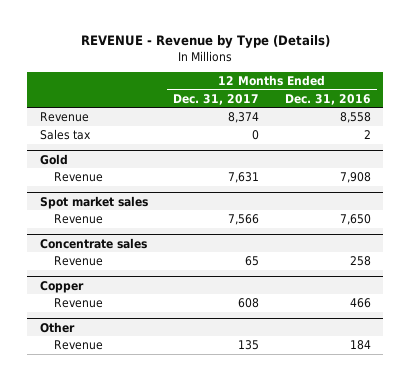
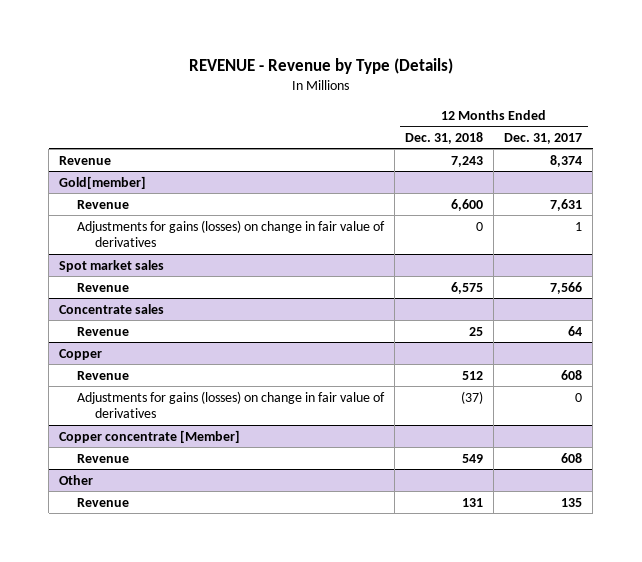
- | 12 Months Ended Dec. 31, 2017 | 12 Months Ended Dec. 31, 2016
+ | 12 Months Ended Dec. 31, 2018 | 12 Months Ended Dec. 31, 2017
- Sales tax | 0 | 2
- Gold
+ Gold[member]
+ Adjustments for gains (losses) on change in fair value of derivatives | 0 | 1
@ Concentrate sales
- Revenue | 65 | 258
+ Revenue | 25 | 64
@ Copper
+ Adjustments for gains (losses) on change in fair value of derivatives | (37) | 0
+ Copper concentrate [Member]
+ Revenue | 549 | 608

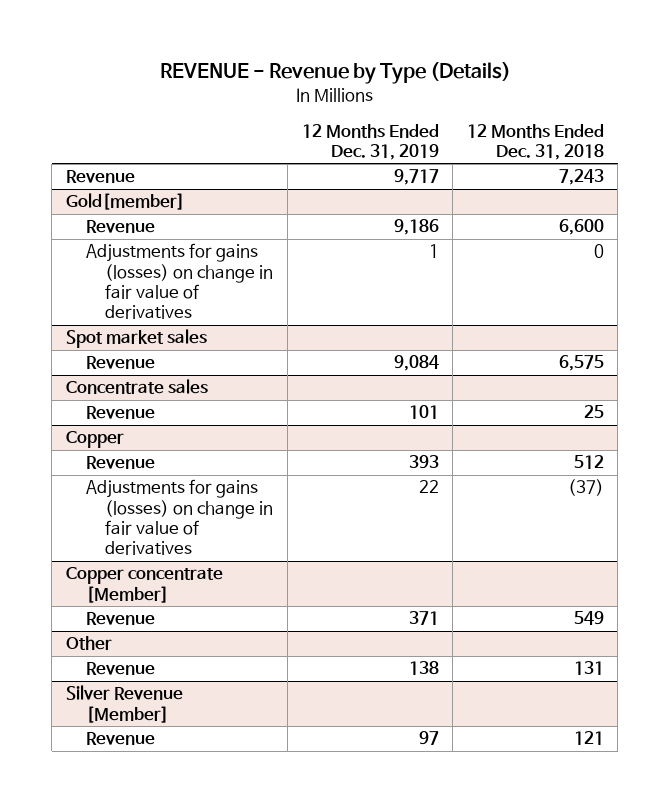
- | 12 Months Ended Dec. 31, 2018 | 12 Months Ended Dec. 31, 2017
+ | 12 Months Ended Dec. 31, 2019 | 12 Months Ended Dec. 31, 2018
+ Silver Revenue [Member]
+ Revenue | 97 | 121

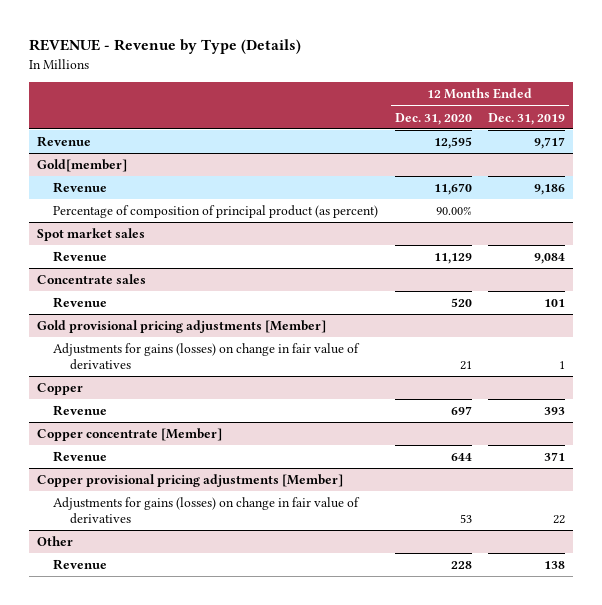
- | 12 Months Ended Dec. 31, 2019 | 12 Months Ended Dec. 31, 2018
+ | 12 Months Ended Dec. 31, 2020 | 12 Months Ended Dec. 31, 2019
@ Gold[member]
- Adjustments for gains (losses) on change in fair value of derivatives | 1 | 0
+ Percentage of composition of principal product (as percent) | 90.00% |
+ Gold provisional pricing adjustments [Member]
+ Adjustments for gains (losses) on change in fair value of derivatives | 21 | 1
@ Copper
- Adjustments for gains (losses) on change in fair value of derivatives | 22 | (37)
+ Copper provisional pricing adjustments [Member]
+ Adjustments for gains (losses) on change in fair value of derivatives | 53 | 22
- Silver Revenue [Member]
- Revenue | 97 | 121

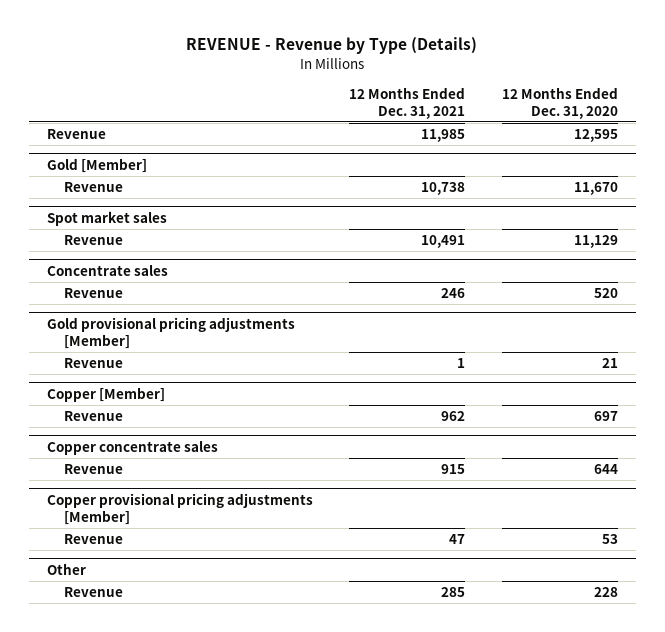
- | 12 Months Ended Dec. 31, 2020 | 12 Months Ended Dec. 31, 2019
+ | 12 Months Ended Dec. 31, 2021 | 12 Months Ended Dec. 31, 2020
- Gold[member]
+ Gold [Member]
- Percentage of composition of principal product (as percent) | 90.00% |
@ Gold provisional pricing adjustments [Member]
- Adjustments for gains (losses) on change in fair value of derivatives | 21 | 1
- Copper
@ Gold provisional pricing adjustments [Member]
+ Revenue | 1 | 21
+ Copper [Member]
- Copper concentrate [Member]
+ Copper concentrate sales
@ Copper provisional pricing adjustments [Member]
- Adjustments for gains (losses) on change in fair value of derivatives | 53 | 22
+ Revenue | 47 | 53

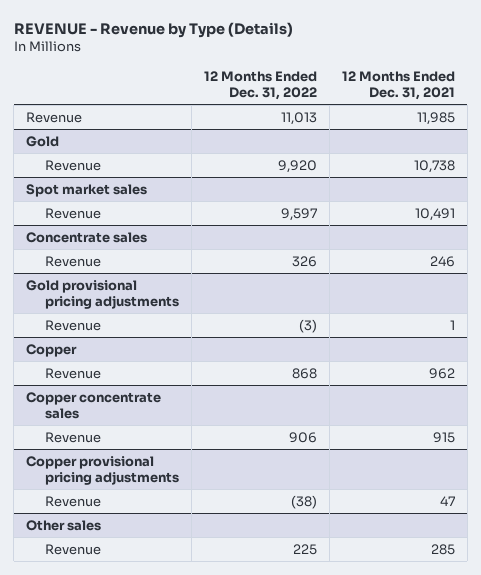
- | 12 Months Ended Dec. 31, 2021 | 12 Months Ended Dec. 31, 2020
+ | 12 Months Ended Dec. 31, 2022 | 12 Months Ended Dec. 31, 2021
- Gold [Member]
+ Gold
- Gold provisional pricing adjustments [Member]
+ Gold provisional pricing adjustments
- Copper [Member]
+ Copper
- Copper provisional pricing adjustments [Member]
+ Copper provisional pricing adjustments
- Other
+ Other sales

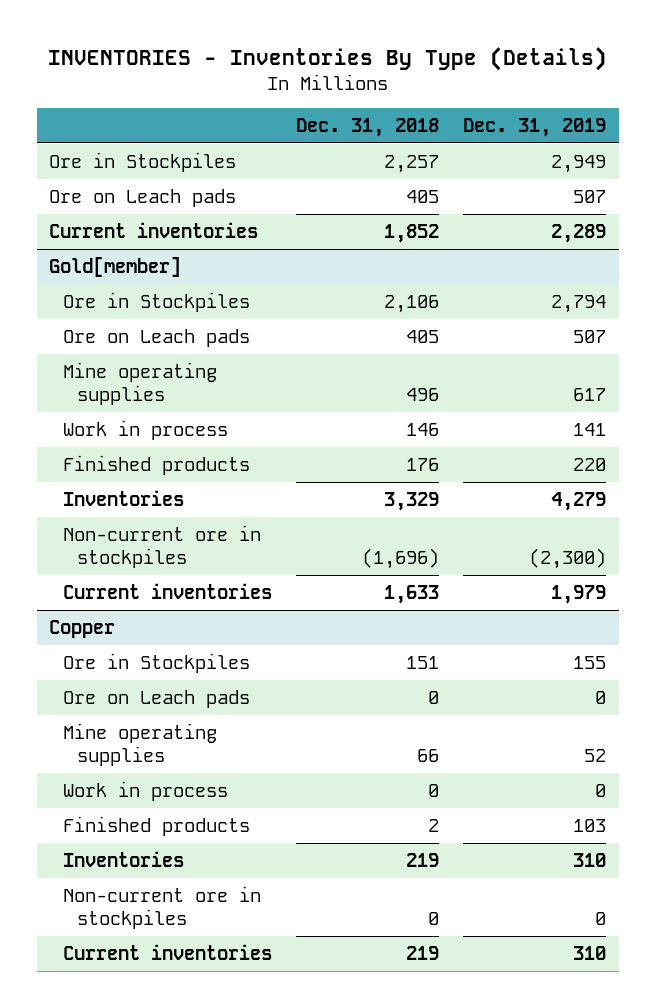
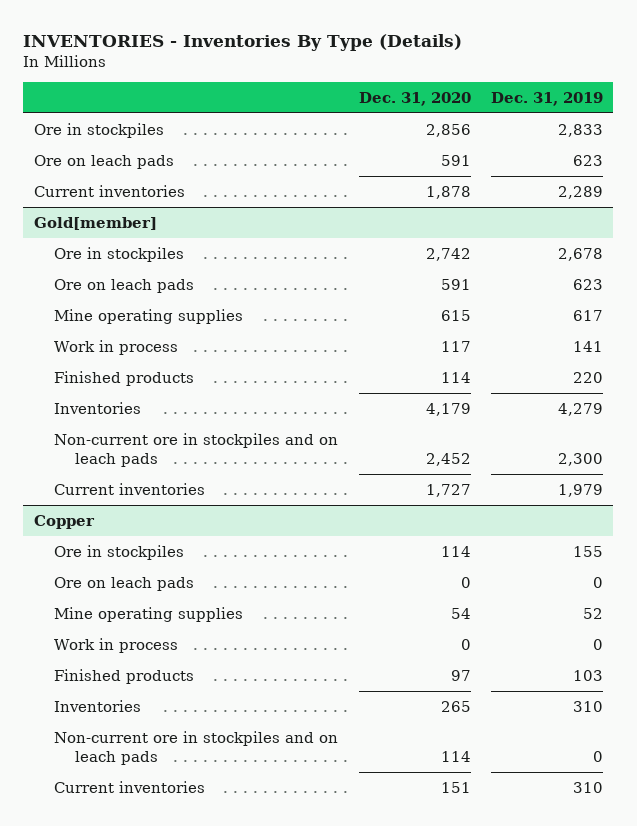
- | Dec. 31, 2018 | Dec. 31, 2019
+ | Dec. 31, 2020 | Dec. 31, 2019
- Ore in Stockpiles | 2,257 | 2,949
- Ore on Leach pads | 405 | 507
+ Ore in stockpiles | 2,856 | 2,833
+ Ore on leach pads | 591 | 623
@ Gold[member]
- Ore in Stockpiles | 2,106 | 2,794
- Ore on Leach pads | 405 | 507
+ Ore in stockpiles | 2,742 | 2,678
+ Ore on leach pads | 591 | 623
- Non-current ore in stockpiles | (1,696) | (2,300)
+ Non-current ore in stockpiles and on leach pads | 2,452 | 2,300
@ Copper
- Ore in Stockpiles | 151 | 155
- Ore on Leach pads | 0 | 0
+ Ore in stockpiles | 114 | 155
+ Ore on leach pads | 0 | 0
- Non-current ore in stockpiles | 0 | 0
+ Non-current ore in stockpiles and on leach pads | 114 | 0

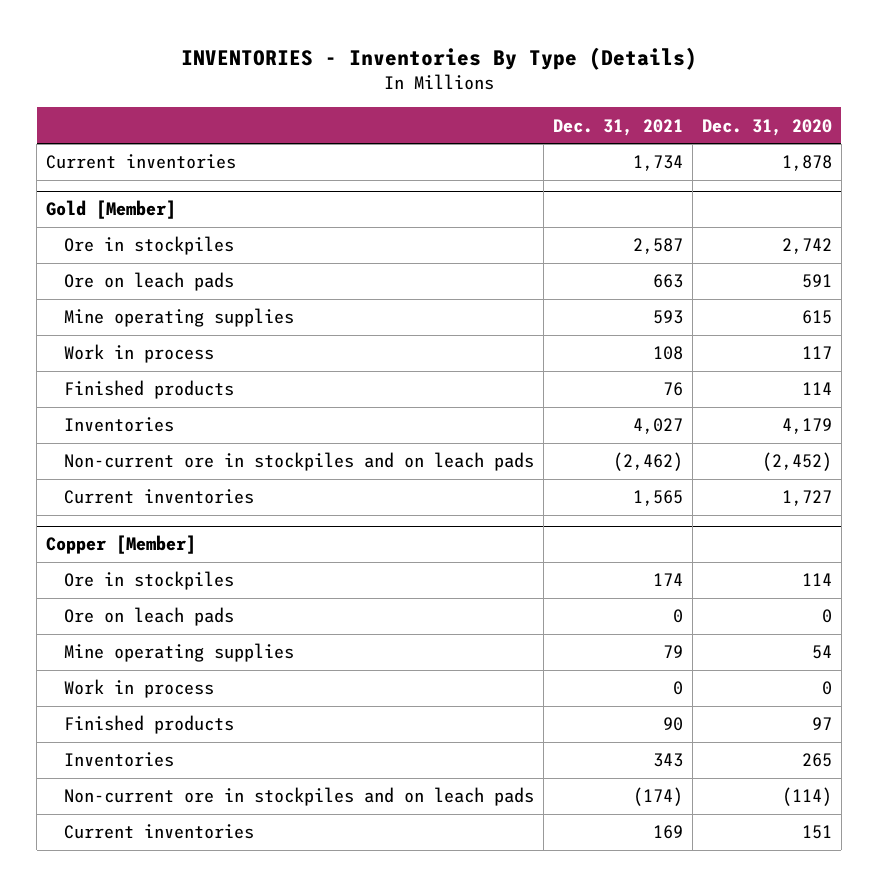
- | Dec. 31, 2020 | Dec. 31, 2019
+ | Dec. 31, 2021 | Dec. 31, 2020
- Ore in stockpiles | 2,856 | 2,833
- Ore on leach pads | 591 | 623
- Gold[member]
+ Gold [Member]
- Non-current ore in stockpiles and on leach pads | 2,452 | 2,300
+ Non-current ore in stockpiles and on leach pads | (2,462) | (2,452)
- Copper
+ Copper [Member]
- Non-current ore in stockpiles and on leach pads | 114 | 0
+ Non-current ore in stockpiles and on leach pads | (174) | (114)

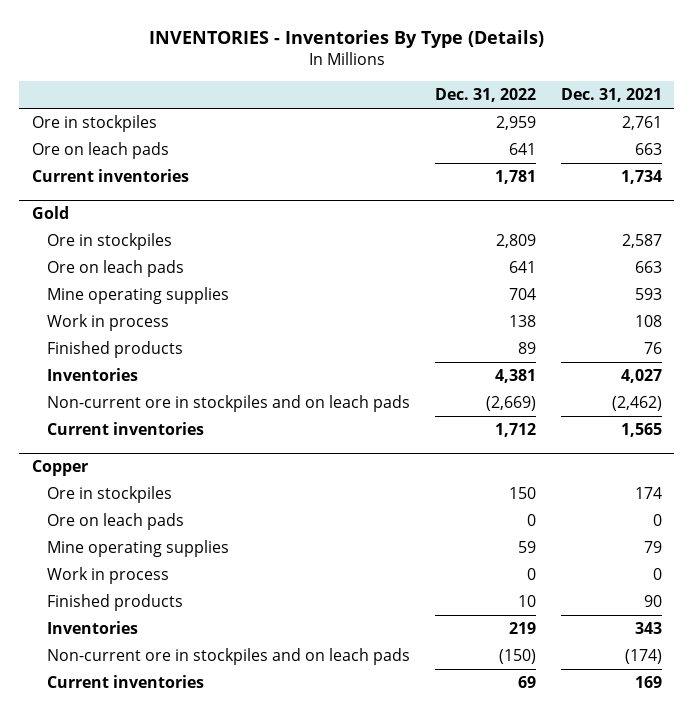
- | Dec. 31, 2021 | Dec. 31, 2020
+ | Dec. 31, 2022 | Dec. 31, 2021
+ Ore in stockpiles | 2,959 | 2,761
+ Ore on leach pads | 641 | 663
- Gold [Member]
+ Gold
- Copper [Member]
+ Copper

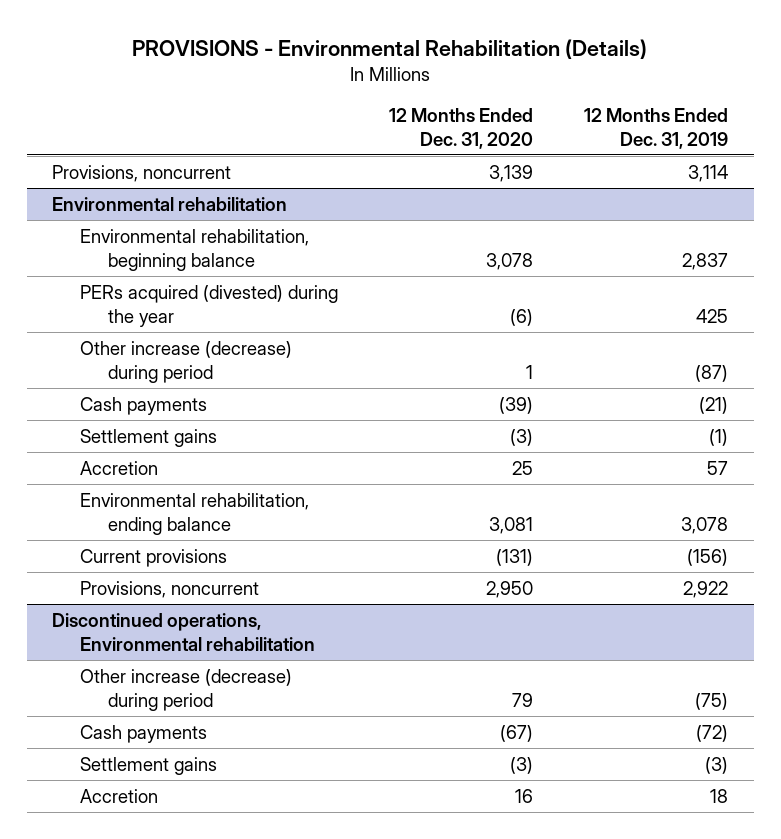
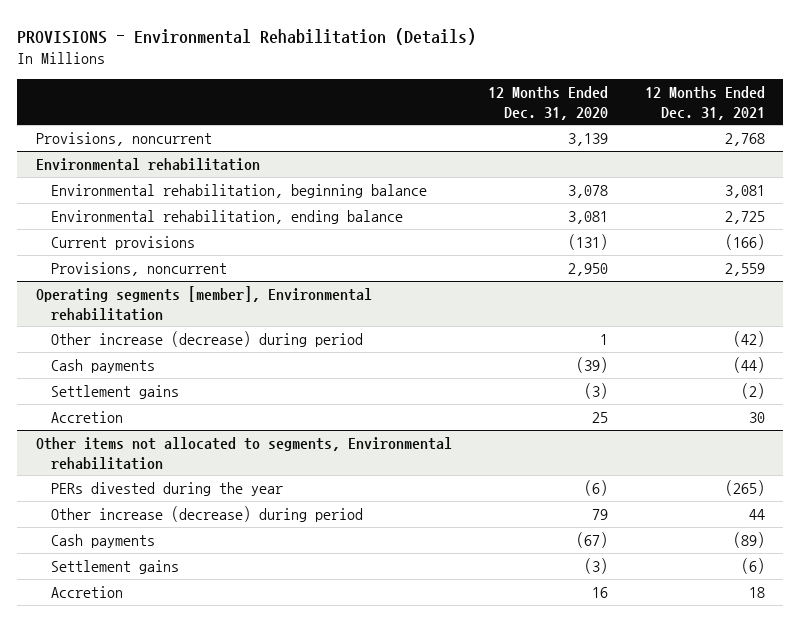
- | 12 Months Ended Dec. 31, 2020 | 12 Months Ended Dec. 31, 2019
+ | 12 Months Ended Dec. 31, 2020 | 12 Months Ended Dec. 31, 2021
@ Environmental rehabilitation
- PERs acquired (divested) during the year | (6) | 425
moved up: Environmental rehabilitation, ending balance | 3,081 | 2,725
moved up: Current provisions | (131) | (166)
moved up: Provisions, noncurrent | 2,950 | 2,559
+ Operating segments [member], Environmental rehabilitation
- Discontinued operations, Environmental rehabilitation
+ Other items not allocated to segments, Environmental rehabilitation
+ PERs divested during the year | (6) | (265)

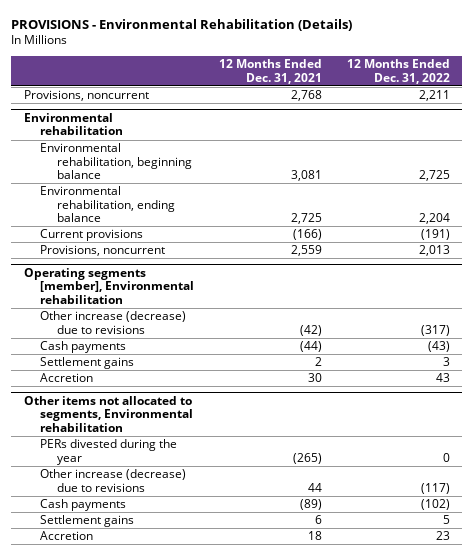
- | 12 Months Ended Dec. 31, 2020 | 12 Months Ended Dec. 31, 2021
+ | 12 Months Ended Dec. 31, 2021 | 12 Months Ended Dec. 31, 2022
@ Operating segments [member], Environmental rehabilitation
- Other increase (decrease) during period | 1 | (42)
+ Other increase (decrease) due to revisions | (42) | (317)
- Settlement gains | (3) | (2)
+ Settlement gains | 2 | 3
@ Other items not allocated to segments, Environmental rehabilitation
- Other increase (decrease) during period | 79 | 44
+ Other increase (decrease) due to revisions | 44 | (117)
- Settlement gains | (3) | (6)
+ Settlement gains | 6 | 5

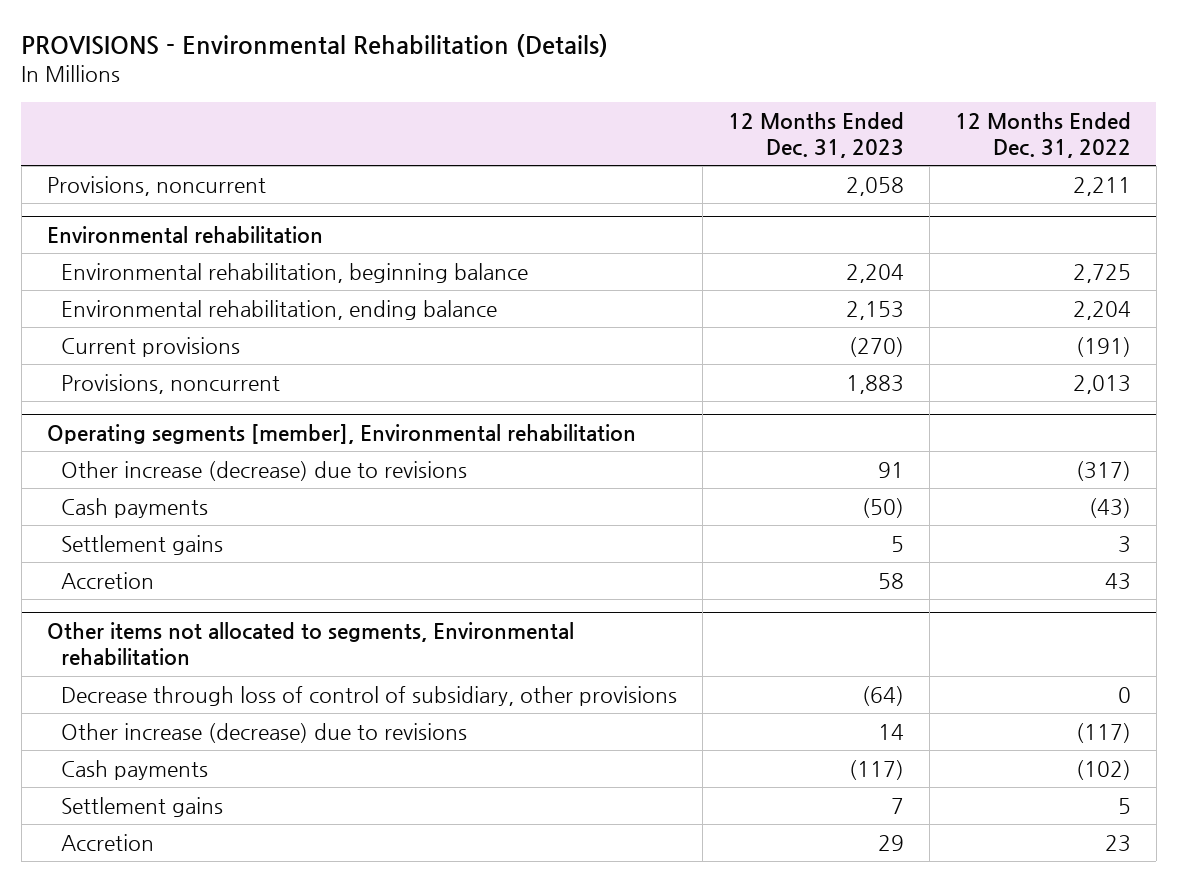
- | 12 Months Ended Dec. 31, 2021 | 12 Months Ended Dec. 31, 2022
+ | 12 Months Ended Dec. 31, 2023 | 12 Months Ended Dec. 31, 2022
@ Other items not allocated to segments, Environmental rehabilitation
- PERs divested during the year | (265) | 0
+ Decrease through loss of control of subsidiary, other provisions | (64) | 0

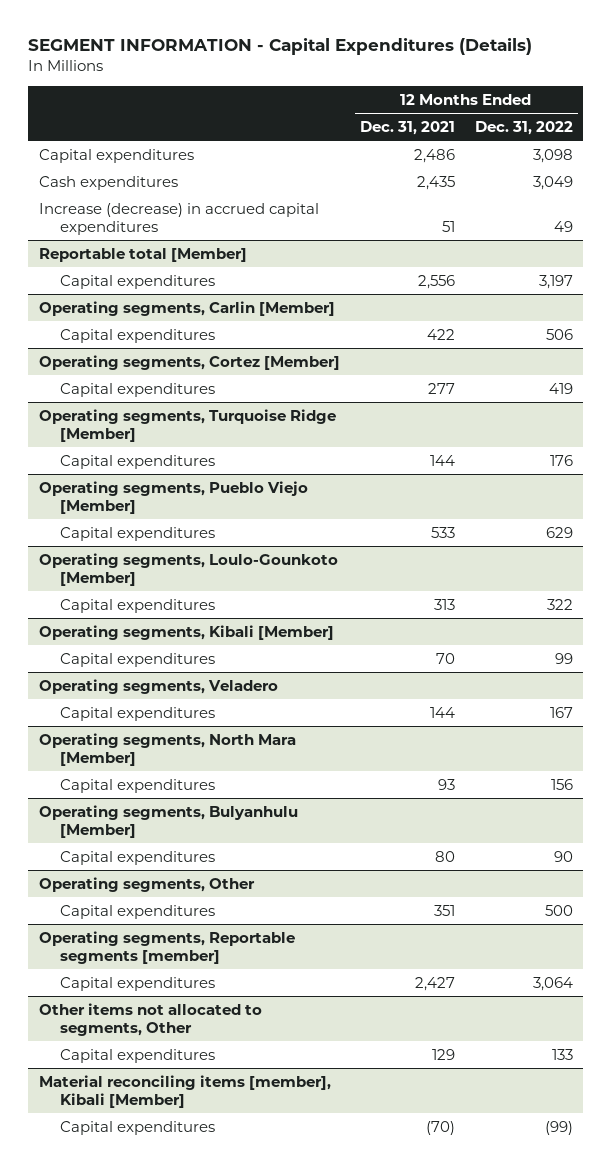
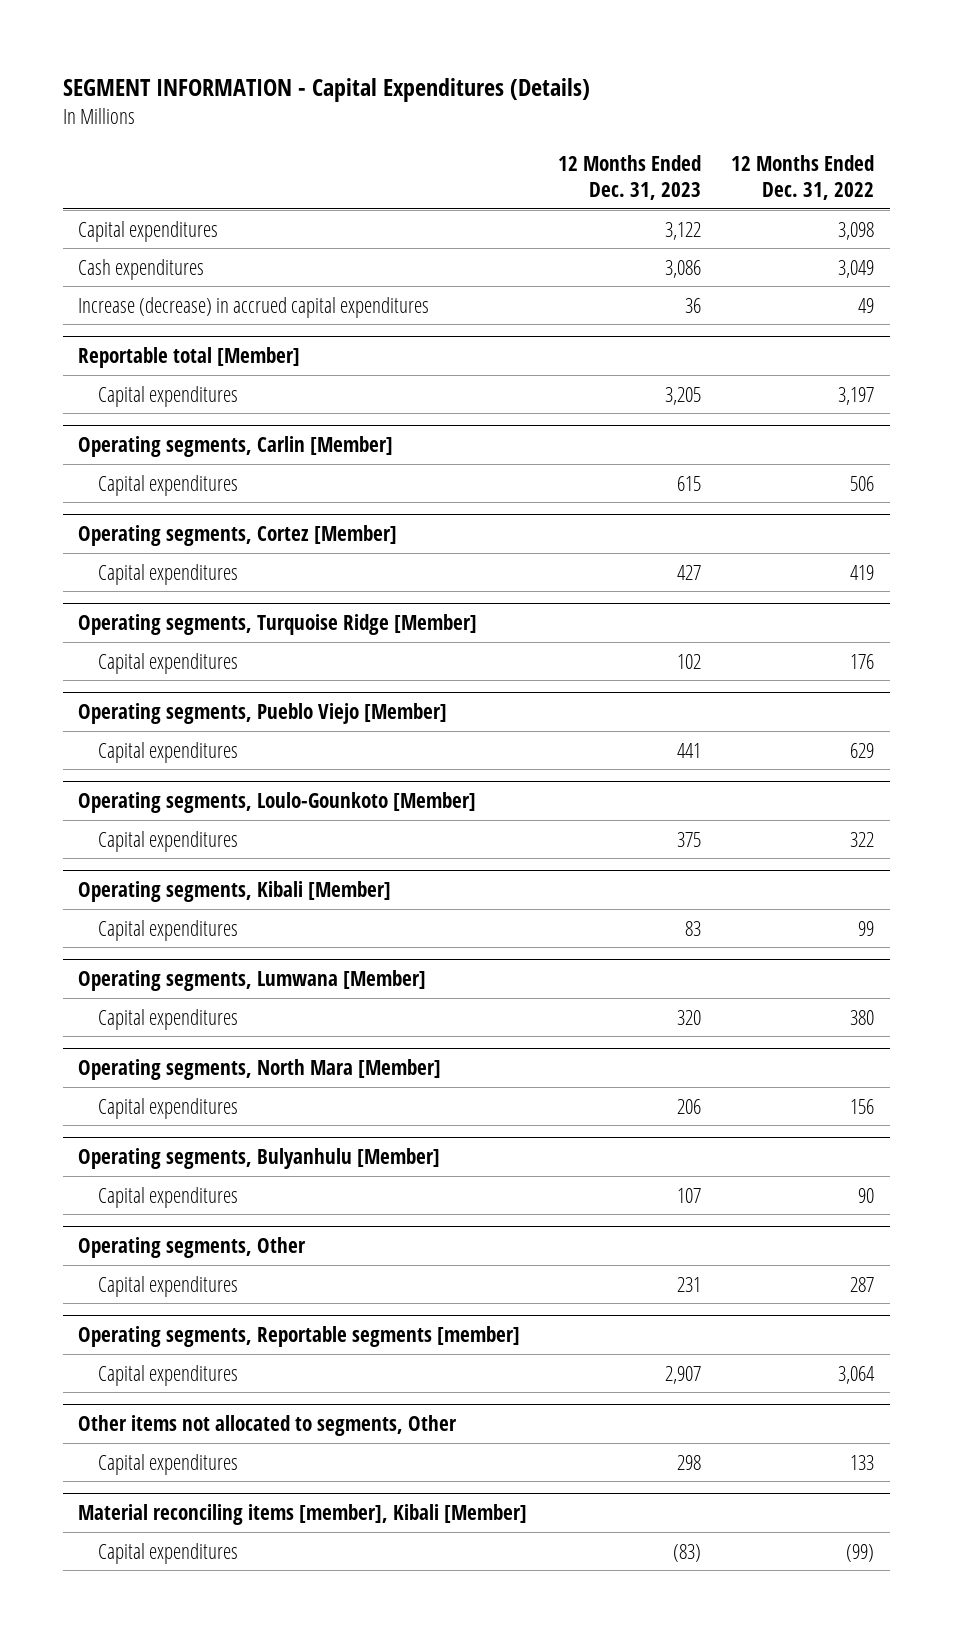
- | 12 Months Ended Dec. 31, 2021 | 12 Months Ended Dec. 31, 2022
+ | 12 Months Ended Dec. 31, 2023 | 12 Months Ended Dec. 31, 2022
- Operating segments, Veladero
- Capital expenditures | 144 | 167
+ Operating segments, Lumwana [Member]
+ Capital expenditures | 320 | 380
@ Operating segments, Other
- Capital expenditures | 351 | 500
+ Capital expenditures | 231 | 287

